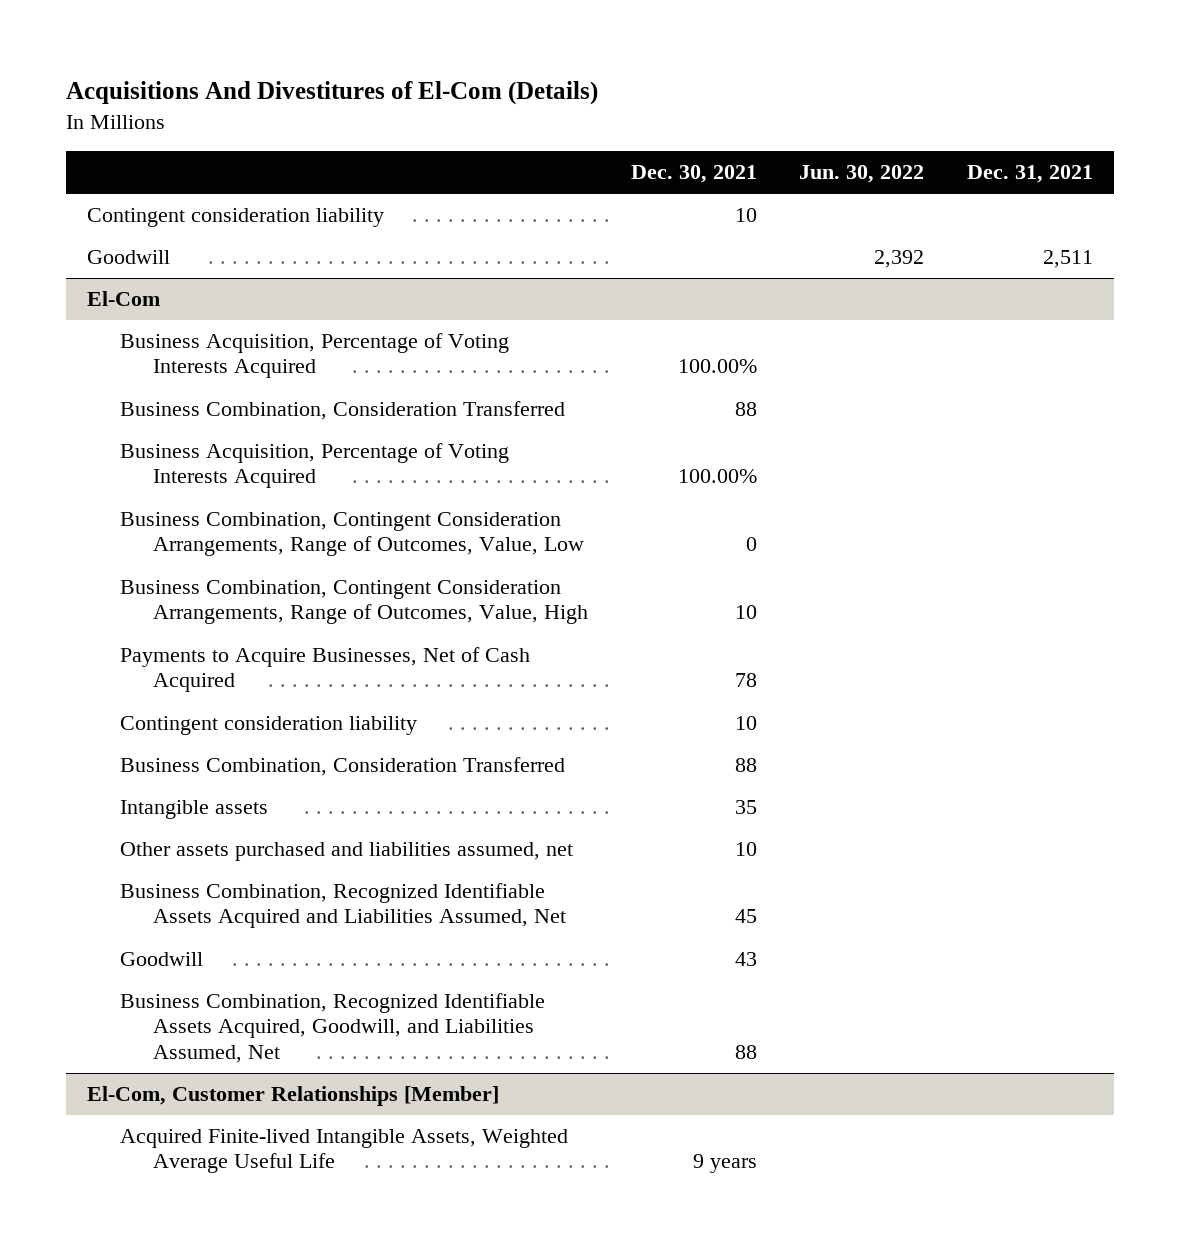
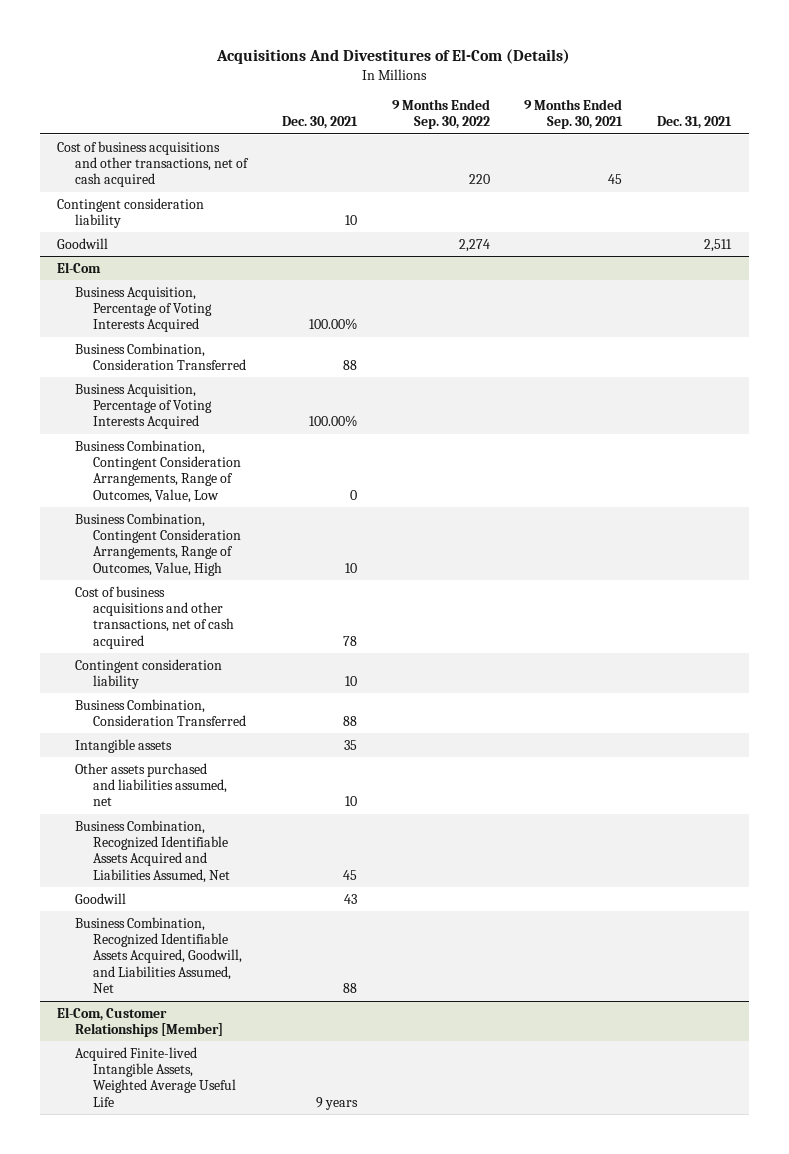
- | Dec. 30, 2021 | Jun. 30, 2022 | Dec. 31, 2021
+ | Dec. 30, 2021 | 9 Months Ended Sep. 30, 2022 | 9 Months Ended Sep. 30, 2021 | Dec. 31, 2021
+ Cost of business acquisitions and other transactions, net of cash acquired | | 220 | 45 |
@ El-Com
- Payments to Acquire Businesses, Net of Cash Acquired | 78 | |
+ Cost of business acquisitions and other transactions, net of cash acquired | 78 | | |

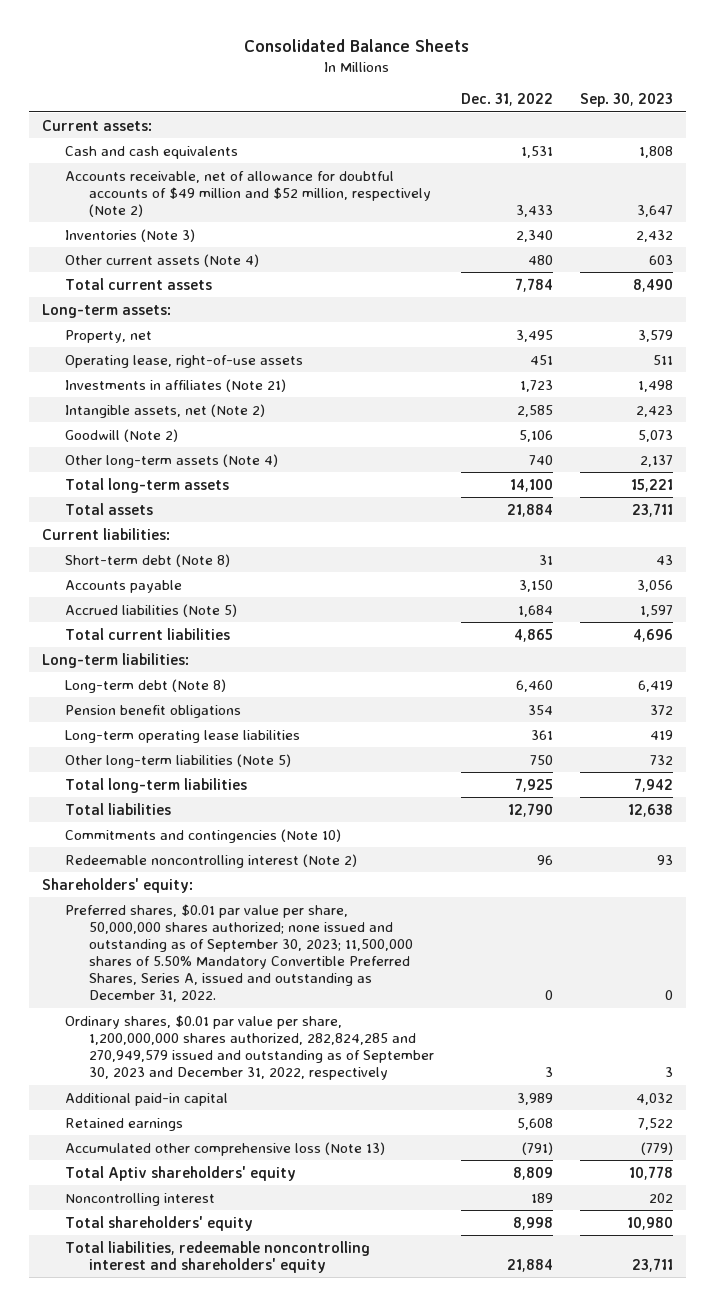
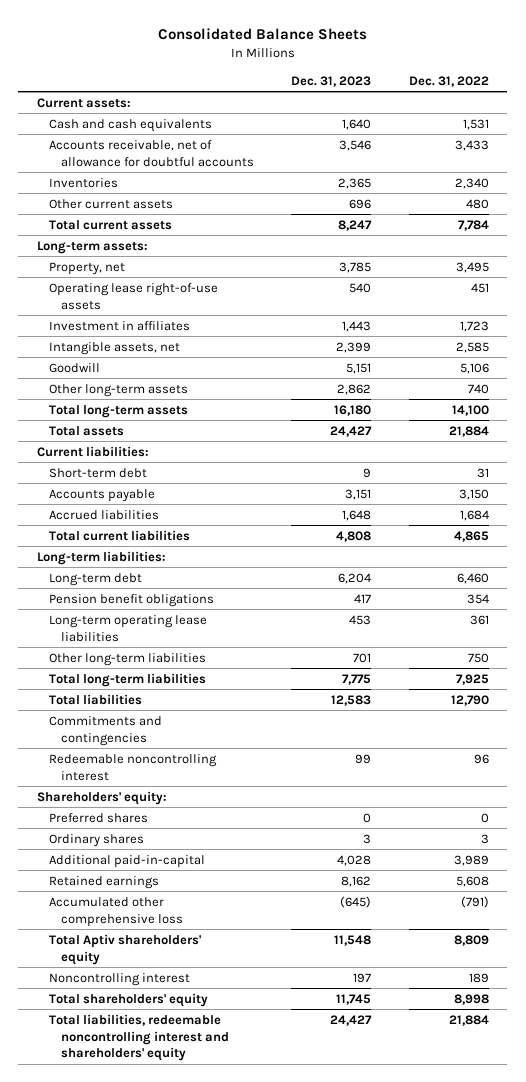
- | Dec. 31, 2022 | Sep. 30, 2023
+ | Dec. 31, 2023 | Dec. 31, 2022
- Accounts receivable, net of allowance for doubtful accounts of $49 million and $52 million, respectively (Note 2) | 3,433 | 3,647
- Inventories (Note 3) | 2,340 | 2,432
- Other current assets (Note 4) | 480 | 603
+ Accounts receivable, net of allowance for doubtful accounts | 3,546 | 3,433
+ Inventories | 2,365 | 2,340
+ Other current assets | 696 | 480
- Operating lease, right-of-use assets | 451 | 511
- Investments in affiliates (Note 21) | 1,723 | 1,498
- Intangible assets, net (Note 2) | 2,585 | 2,423
- Goodwill (Note 2) | 5,106 | 5,073
- Other long-term assets (Note 4) | 740 | 2,137
+ Operating lease right-of-use assets | 540 | 451
+ Investment in affiliates | 1,443 | 1,723
+ Intangible assets, net | 2,399 | 2,585
+ Goodwill | 5,151 | 5,106
+ Other long-term assets | 2,862 | 740
- Short-term debt (Note 8) | 31 | 43
+ Short-term debt | 9 | 31
- Accrued liabilities (Note 5) | 1,684 | 1,597
+ Accrued liabilities | 1,648 | 1,684
- Long-term debt (Note 8) | 6,460 | 6,419
+ Long-term debt | 6,204 | 6,460
- Other long-term liabilities (Note 5) | 750 | 732
+ Other long-term liabilities | 701 | 750
- Commitments and contingencies (Note 10)
- Redeemable noncontrolling interest (Note 2) | 96 | 93
+ Commitments and contingencies
+ Redeemable noncontrolling interest | 99 | 96
- Preferred shares, $0.01 par value per share, 50,000,000 shares authorized; none issued and outstanding as of September 30, 2023; 11,500,000 shares of 5.50% Mandatory Convertible Preferred Shares, Series A, issued and outstanding as December 31, 2022. | 0 | 0
- Ordinary shares, $0.01 par value per share, 1,200,000,000 shares authorized, 282,824,285 and 270,949,579 issued and outstanding as of September 30, 2023 and December 31, 2022, respectively | 3 | 3
- Additional paid-in capital | 3,989 | 4,032
+ Preferred shares | 0 | 0
+ Ordinary shares | 3 | 3
+ Additional paid-in-capital | 4,028 | 3,989
- Accumulated other comprehensive loss (Note 13) | (791) | (779)
+ Accumulated other comprehensive loss | (645) | (791)

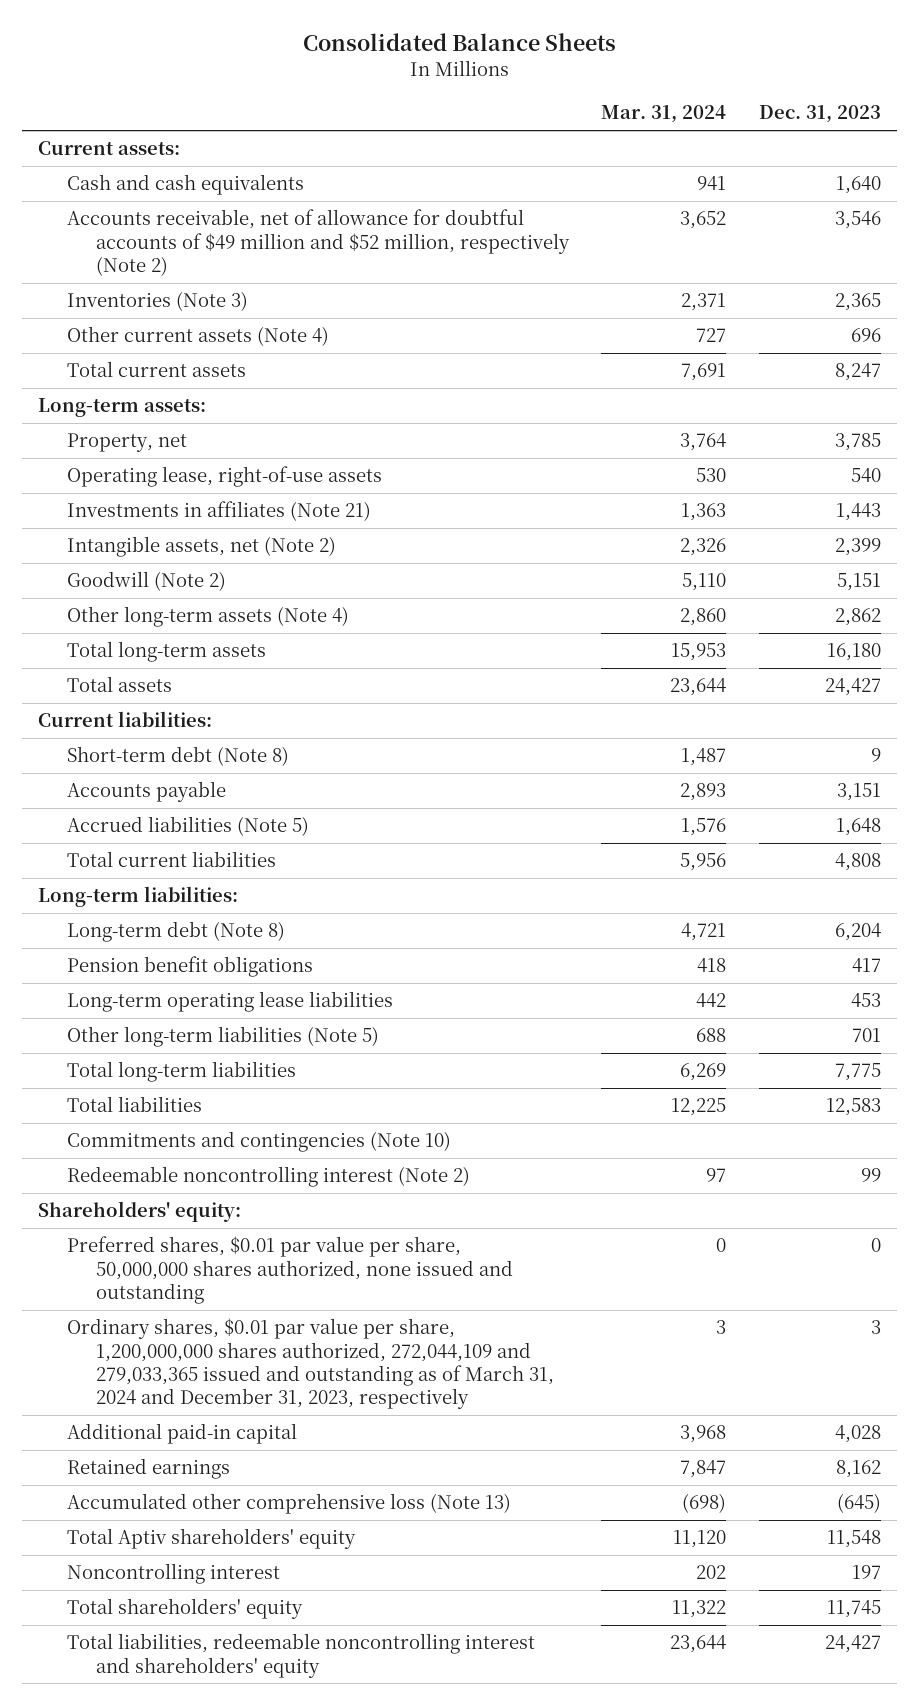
- | Dec. 31, 2023 | Dec. 31, 2022
+ | Mar. 31, 2024 | Dec. 31, 2023
- Accounts receivable, net of allowance for doubtful accounts | 3,546 | 3,433
- Inventories | 2,365 | 2,340
- Other current assets | 696 | 480
+ Accounts receivable, net of allowance for doubtful accounts of $49 million and $52 million, respectively (Note 2) | 3,652 | 3,546
+ Inventories (Note 3) | 2,371 | 2,365
+ Other current assets (Note 4) | 727 | 696
- Operating lease right-of-use assets | 540 | 451
- Investment in affiliates | 1,443 | 1,723
- Intangible assets, net | 2,399 | 2,585
- Goodwill | 5,151 | 5,106
- Other long-term assets | 2,862 | 740
+ Operating lease, right-of-use assets | 530 | 540
+ Investments in affiliates (Note 21) | 1,363 | 1,443
+ Intangible assets, net (Note 2) | 2,326 | 2,399
+ Goodwill (Note 2) | 5,110 | 5,151
+ Other long-term assets (Note 4) | 2,860 | 2,862
- Short-term debt | 9 | 31
+ Short-term debt (Note 8) | 1,487 | 9
- Accrued liabilities | 1,648 | 1,684
+ Accrued liabilities (Note 5) | 1,576 | 1,648
- Long-term debt | 6,204 | 6,460
+ Long-term debt (Note 8) | 4,721 | 6,204
- Other long-term liabilities | 701 | 750
+ Other long-term liabilities (Note 5) | 688 | 701
- Commitments and contingencies
- Redeemable noncontrolling interest | 99 | 96
+ Commitments and contingencies (Note 10)
+ Redeemable noncontrolling interest (Note 2) | 97 | 99
- Preferred shares | 0 | 0
- Ordinary shares | 3 | 3
- Additional paid-in-capital | 4,028 | 3,989
+ Preferred shares, $0.01 par value per share, 50,000,000 shares authorized, none issued and outstanding | 0 | 0
+ Ordinary shares, $0.01 par value per share, 1,200,000,000 shares authorized, 272,044,109 and 279,033,365 issued and outstanding as of March 31, 2024 and December 31, 2023, respectively | 3 | 3
+ Additional paid-in capital | 3,968 | 4,028
- Accumulated other comprehensive loss | (645) | (791)
+ Accumulated other comprehensive loss (Note 13) | (698) | (645)

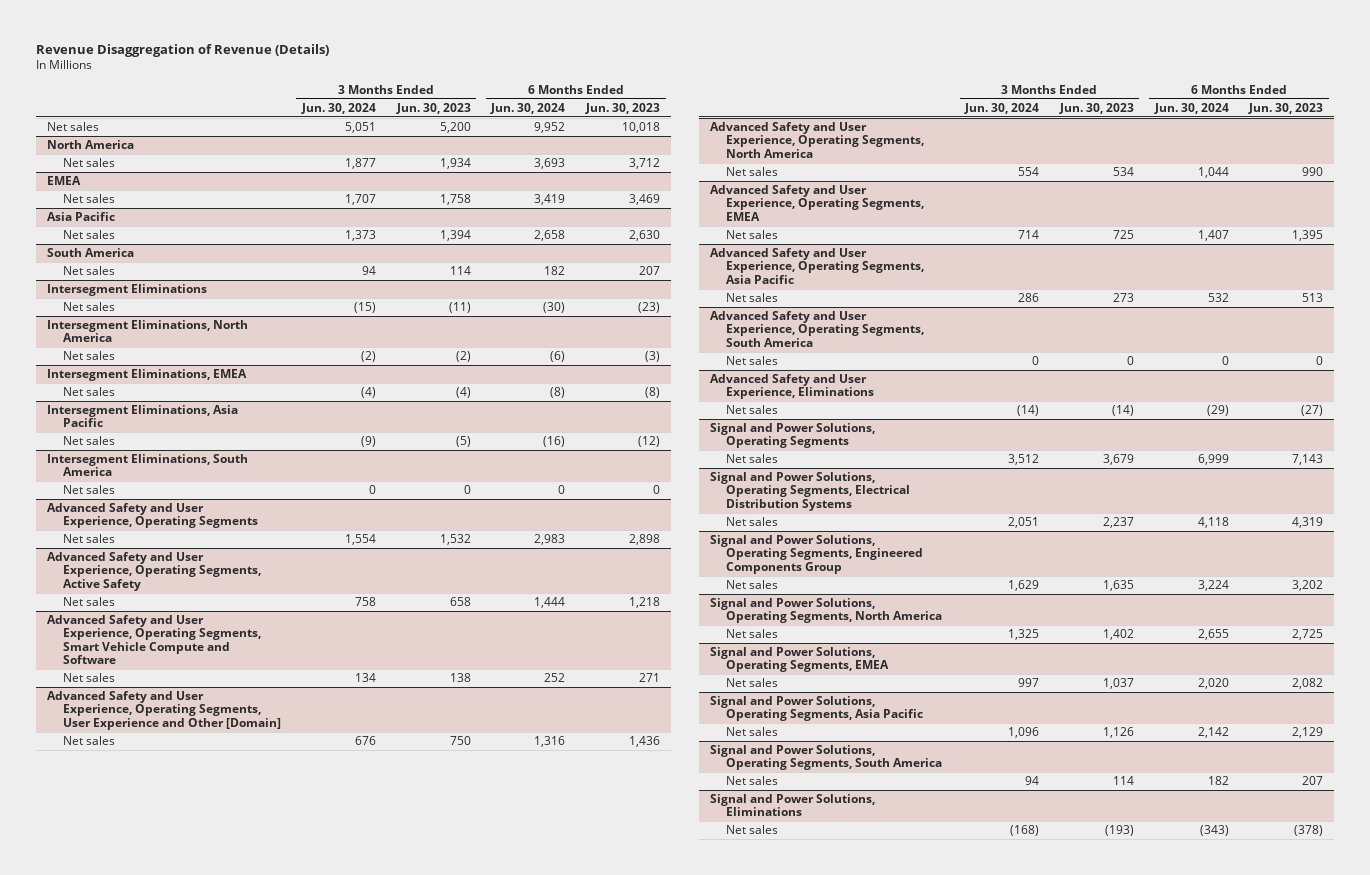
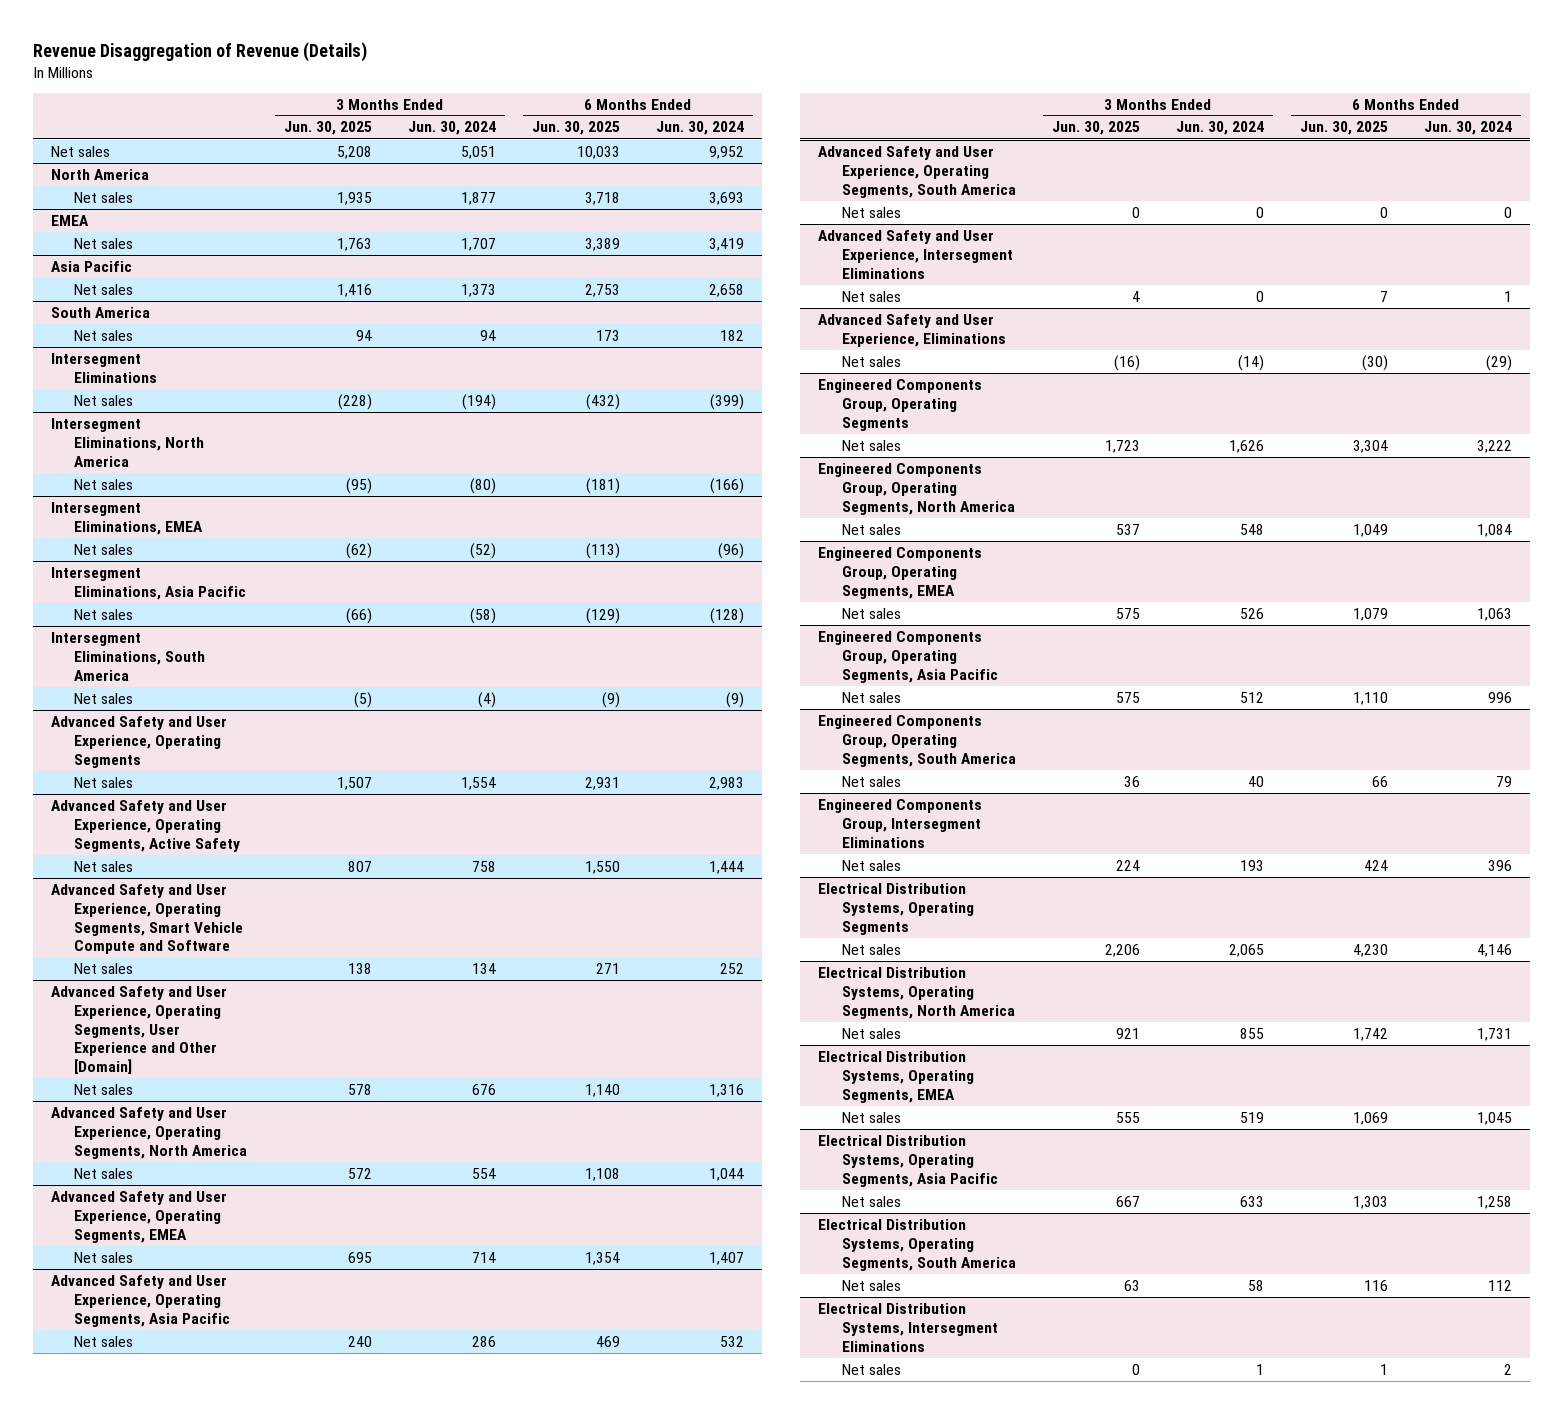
- | 3 Months Ended Jun. 30, 2024 | 3 Months Ended Jun. 30, 2023 | 6 Months Ended Jun. 30, 2024 | 6 Months Ended Jun. 30, 2023
+ | 3 Months Ended Jun. 30, 2025 | 3 Months Ended Jun. 30, 2024 | 6 Months Ended Jun. 30, 2025 | 6 Months Ended Jun. 30, 2024
@ Intersegment Eliminations
- Net sales | (15) | (11) | (30) | (23)
+ Net sales | (228) | (194) | (432) | (399)
@ Intersegment Eliminations, North America
- Net sales | (2) | (2) | (6) | (3)
+ Net sales | (95) | (80) | (181) | (166)
@ Intersegment Eliminations, EMEA
- Net sales | (4) | (4) | (8) | (8)
+ Net sales | (62) | (52) | (113) | (96)
@ Intersegment Eliminations, Asia Pacific
- Net sales | (9) | (5) | (16) | (12)
+ Net sales | (66) | (58) | (129) | (128)
@ Intersegment Eliminations, South America
- Net sales | 0 | 0 | 0 | 0
+ Net sales | (5) | (4) | (9) | (9)
+ Advanced Safety and User Experience, Intersegment Eliminations
+ Net sales | 4 | 0 | 7 | 1
- Signal and Power Solutions, Operating Segments
- Net sales | 3,512 | 3,679 | 6,999 | 7,143
- Signal and Power Solutions, Operating Segments, Electrical Distribution Systems
- Net sales | 2,051 | 2,237 | 4,118 | 4,319
- Signal and Power Solutions, Operating Segments, Engineered Components Group
- Net sales | 1,629 | 1,635 | 3,224 | 3,202
- Signal and Power Solutions, Operating Segments, North America
- Net sales | 1,325 | 1,402 | 2,655 | 2,725
- Signal and Power Solutions, Operating Segments, EMEA
- Net sales | 997 | 1,037 | 2,020 | 2,082
- Signal and Power Solutions, Operating Segments, Asia Pacific
- Net sales | 1,096 | 1,126 | 2,142 | 2,129
- Signal and Power Solutions, Operating Segments, South America
- Net sales | 94 | 114 | 182 | 207
- Signal and Power Solutions, Eliminations
- Net sales | (168) | (193) | (343) | (378)
+ Engineered Components Group, Operating Segments
+ Net sales | 1,723 | 1,626 | 3,304 | 3,222
+ Engineered Components Group, Operating Segments, North America
+ Net sales | 537 | 548 | 1,049 | 1,084
+ Engineered Components Group, Operating Segments, EMEA
+ Net sales | 575 | 526 | 1,079 | 1,063
+ Engineered Components Group, Operating Segments, Asia Pacific
+ Net sales | 575 | 512 | 1,110 | 996
+ Engineered Components Group, Operating Segments, South America
+ Net sales | 36 | 40 | 66 | 79
+ Engineered Components Group, Intersegment Eliminations
+ Net sales | 224 | 193 | 424 | 396
+ Electrical Distribution Systems, Operating Segments
+ Net sales | 2,206 | 2,065 | 4,230 | 4,146
+ Electrical Distribution Systems, Operating Segments, North America
+ Net sales | 921 | 855 | 1,742 | 1,731
+ Electrical Distribution Systems, Operating Segments, EMEA
+ Net sales | 555 | 519 | 1,069 | 1,045
+ Electrical Distribution Systems, Operating Segments, Asia Pacific
+ Net sales | 667 | 633 | 1,303 | 1,258
+ Electrical Distribution Systems, Operating Segments, South America
+ Net sales | 63 | 58 | 116 | 112
+ Electrical Distribution Systems, Intersegment Eliminations
+ Net sales | 0 | 1 | 1 | 2

